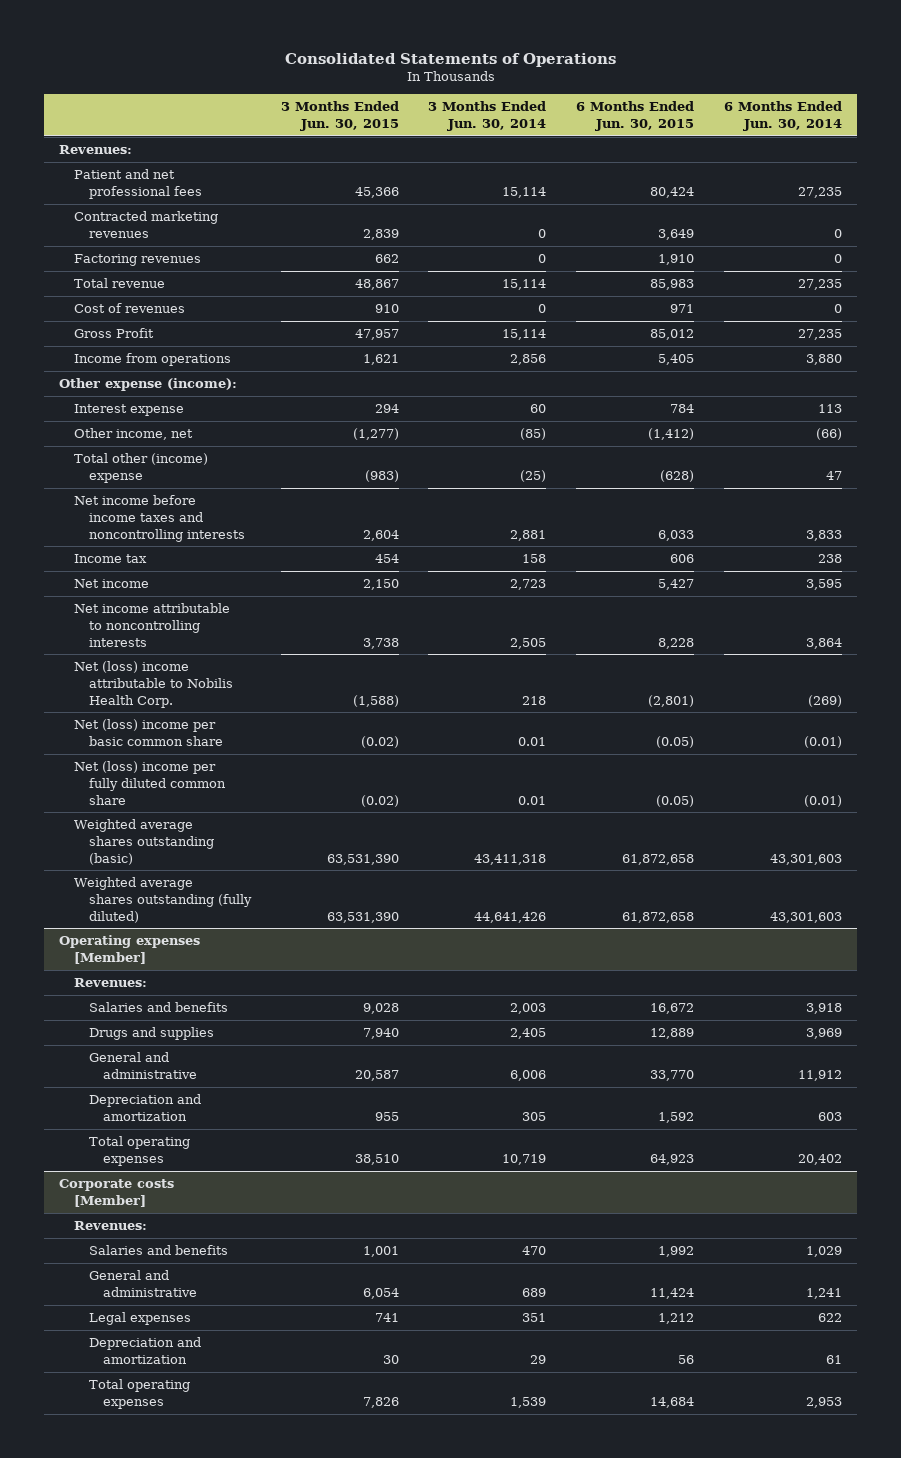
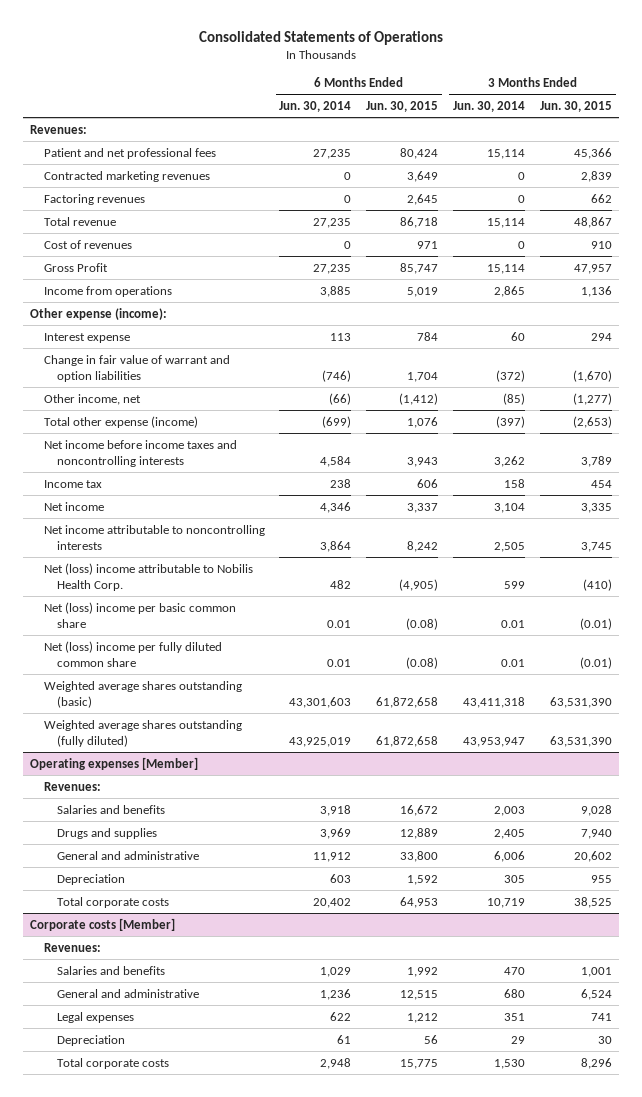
- | 3 Months Ended Jun. 30, 2015 | 3 Months Ended Jun. 30, 2014 | 6 Months Ended Jun. 30, 2015 | 6 Months Ended Jun. 30, 2014
+ | 6 Months Ended Jun. 30, 2014 | 6 Months Ended Jun. 30, 2015 | 3 Months Ended Jun. 30, 2014 | 3 Months Ended Jun. 30, 2015
- Factoring revenues | 662 | 0 | 1,910 | 0
- Total revenue | 48,867 | 15,114 | 85,983 | 27,235
+ Factoring revenues | 0 | 2,645 | 0 | 662
+ Total revenue | 27,235 | 86,718 | 15,114 | 48,867
- Gross Profit | 47,957 | 15,114 | 85,012 | 27,235
- Income from operations | 1,621 | 2,856 | 5,405 | 3,880
+ Gross Profit | 27,235 | 85,747 | 15,114 | 47,957
+ Income from operations | 3,885 | 5,019 | 2,865 | 1,136
+ Change in fair value of warrant and option liabilities | (746) | 1,704 | (372) | (1,670)
- Total other (income) expense | (983) | (25) | (628) | 47
- Net income before income taxes and noncontrolling interests | 2,604 | 2,881 | 6,033 | 3,833
+ Total other expense (income) | (699) | 1,076 | (397) | (2,653)
+ Net income before income taxes and noncontrolling interests | 4,584 | 3,943 | 3,262 | 3,789
- Net income | 2,150 | 2,723 | 5,427 | 3,595
- Net income attributable to noncontrolling interests | 3,738 | 2,505 | 8,228 | 3,864
- Net (loss) income attributable to Nobilis Health Corp. | (1,588) | 218 | (2,801) | (269)
- Net (loss) income per basic common share | (0.02) | 0.01 | (0.05) | (0.01)
- Net (loss) income per fully diluted common share | (0.02) | 0.01 | (0.05) | (0.01)
+ Net income | 4,346 | 3,337 | 3,104 | 3,335
+ Net income attributable to noncontrolling interests | 3,864 | 8,242 | 2,505 | 3,745
+ Net (loss) income attributable to Nobilis Health Corp. | 482 | (4,905) | 599 | (410)
+ Net (loss) income per basic common share | 0.01 | (0.08) | 0.01 | (0.01)
+ Net (loss) income per fully diluted common share | 0.01 | (0.08) | 0.01 | (0.01)
- Weighted average shares outstanding (fully diluted) | 63,531,390 | 44,641,426 | 61,872,658 | 43,301,603
+ Weighted average shares outstanding (fully diluted) | 43,925,019 | 61,872,658 | 43,953,947 | 63,531,390
@ Operating expenses [Member]
- General and administrative | 20,587 | 6,006 | 33,770 | 11,912
- Depreciation and amortization | 955 | 305 | 1,592 | 603
- Total operating expenses | 38,510 | 10,719 | 64,923 | 20,402
+ General and administrative | 11,912 | 33,800 | 6,006 | 20,602
+ Depreciation | 603 | 1,592 | 305 | 955
+ Total corporate costs | 20,402 | 64,953 | 10,719 | 38,525
@ Corporate costs [Member]
- General and administrative | 6,054 | 689 | 11,424 | 1,241
+ General and administrative | 1,236 | 12,515 | 680 | 6,524
- Depreciation and amortization | 30 | 29 | 56 | 61
- Total operating expenses | 7,826 | 1,539 | 14,684 | 2,953
+ Depreciation | 61 | 56 | 29 | 30
+ Total corporate costs | 2,948 | 15,775 | 1,530 | 8,296

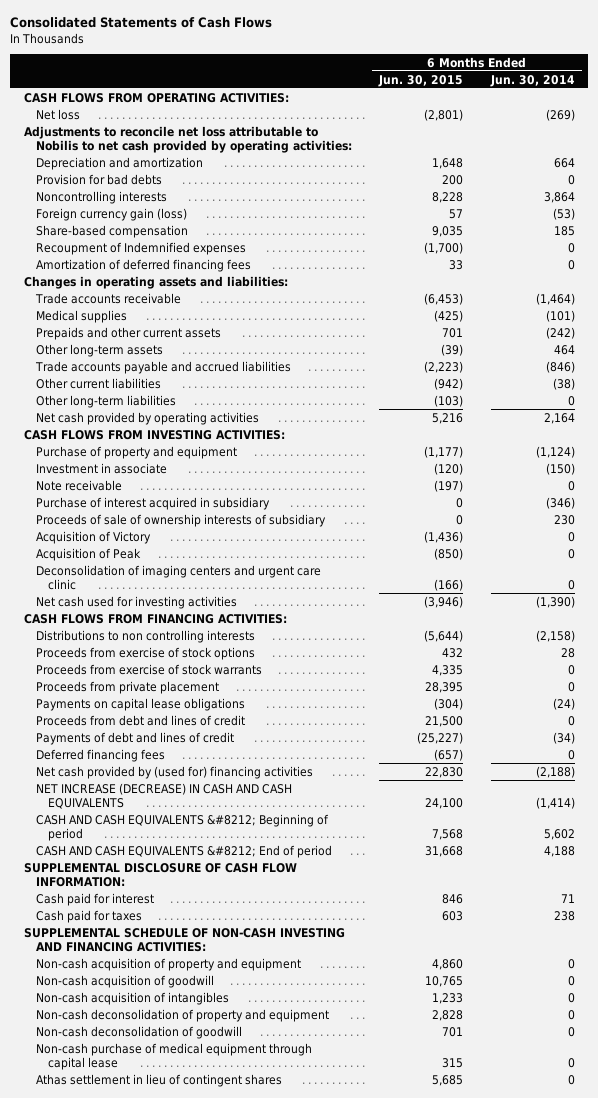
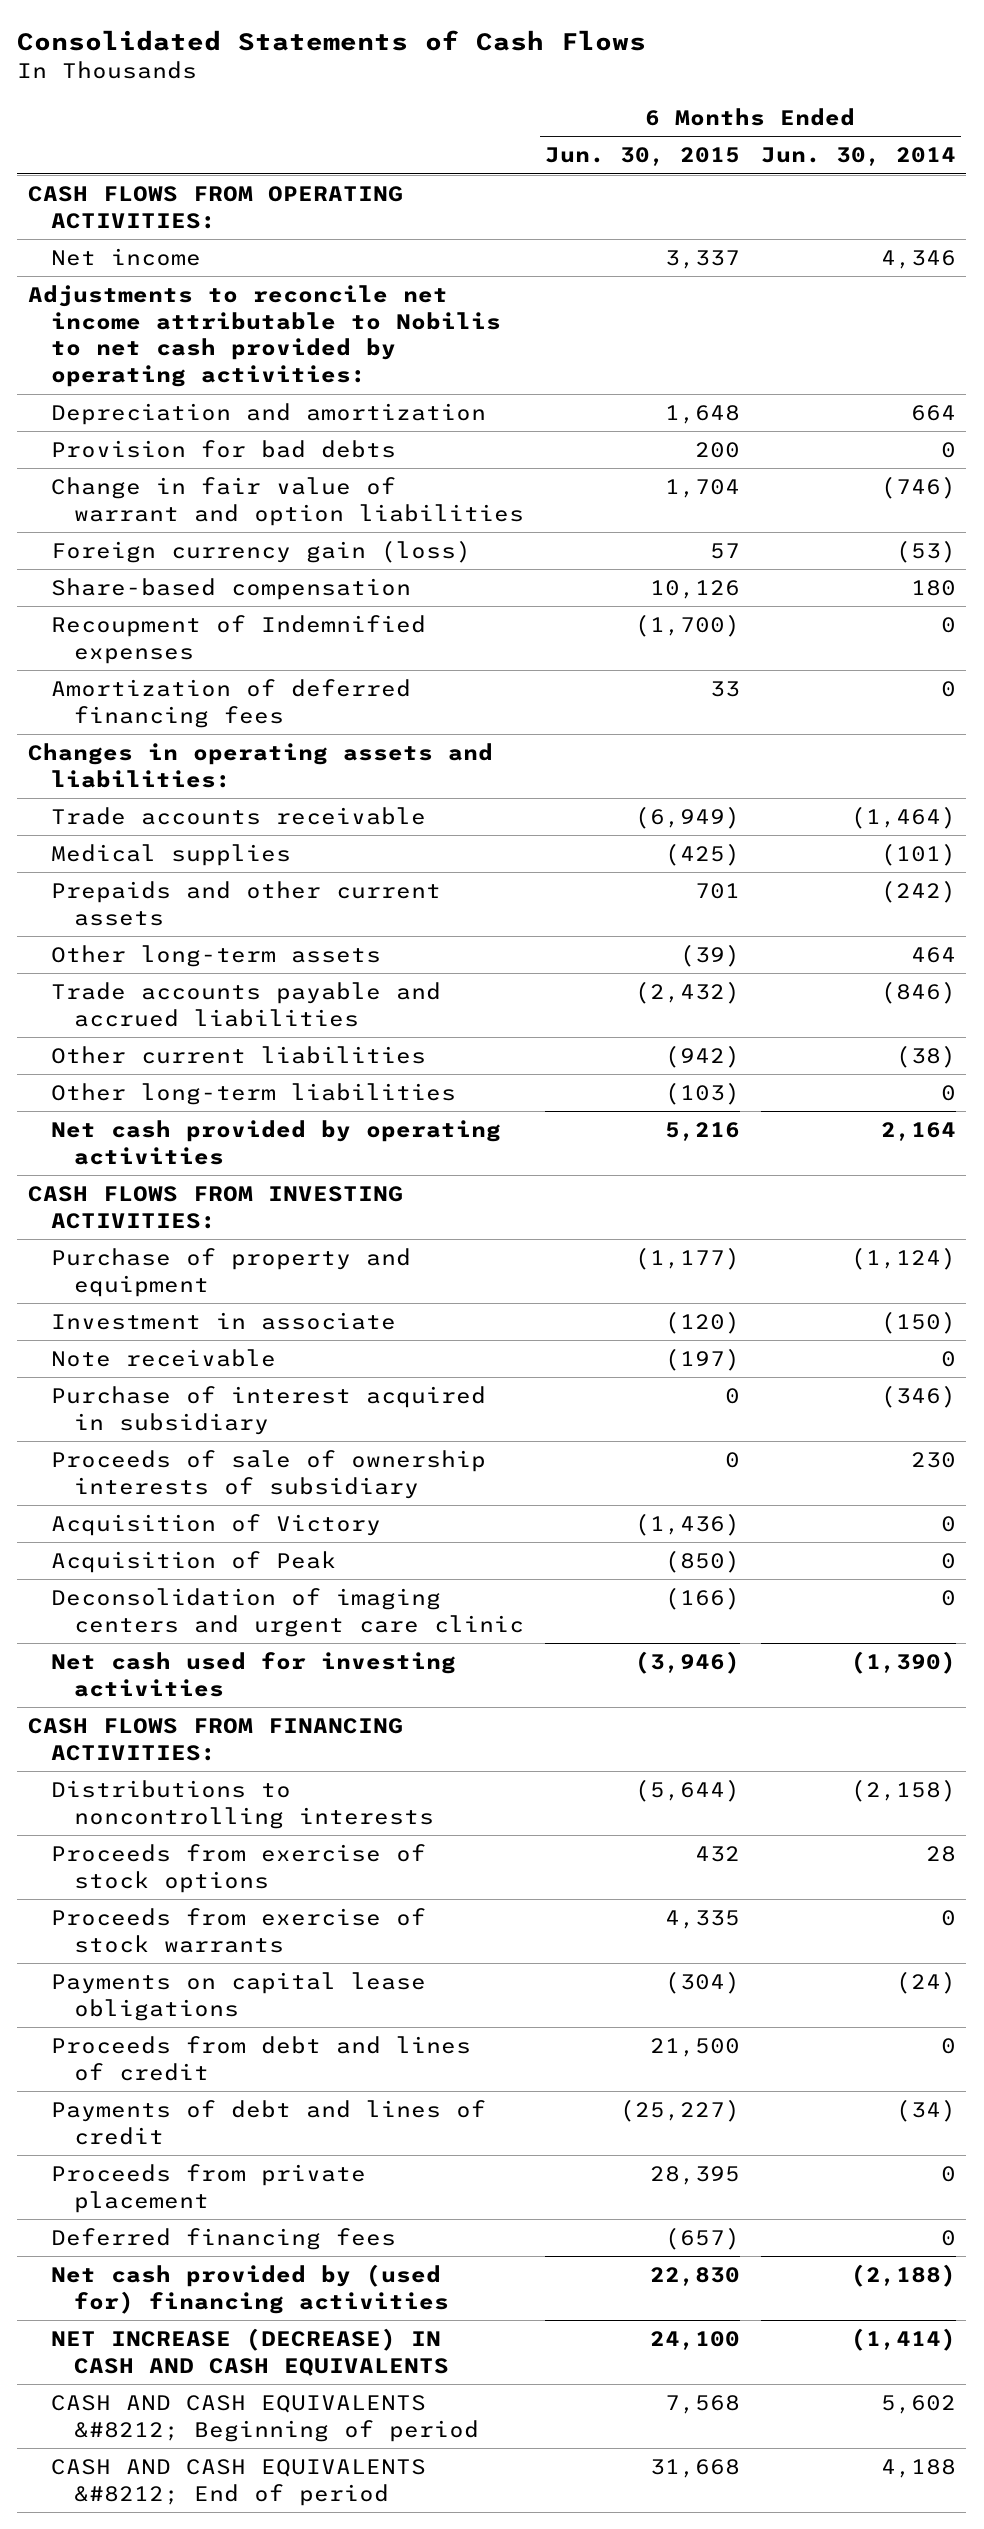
- Net loss | (2,801) | (269)
- Adjustments to reconcile net loss attributable to Nobilis to net cash provided by operating activities:
+ Net income | 3,337 | 4,346
+ Adjustments to reconcile net income attributable to Nobilis to net cash provided by operating activities:
- Noncontrolling interests | 8,228 | 3,864
+ Change in fair value of warrant and option liabilities | 1,704 | (746)
- Share-based compensation | 9,035 | 185
+ Share-based compensation | 10,126 | 180
- Trade accounts receivable | (6,453) | (1,464)
+ Trade accounts receivable | (6,949) | (1,464)
- Trade accounts payable and accrued liabilities | (2,223) | (846)
+ Trade accounts payable and accrued liabilities | (2,432) | (846)
- Distributions to non controlling interests | (5,644) | (2,158)
+ Distributions to noncontrolling interests | (5,644) | (2,158)
moved down: Proceeds from private placement | 28,395 | 0
- SUPPLEMENTAL DISCLOSURE OF CASH FLOW INFORMATION:
- Cash paid for interest | 846 | 71
- Cash paid for taxes | 603 | 238
- SUPPLEMENTAL SCHEDULE OF NON-CASH INVESTING AND FINANCING ACTIVITIES:
- Non-cash acquisition of property and equipment | 4,860 | 0
- Non-cash acquisition of goodwill | 10,765 | 0
- Non-cash acquisition of intangibles | 1,233 | 0
- Non-cash deconsolidation of property and equipment | 2,828 | 0
- Non-cash deconsolidation of goodwill | 701 | 0
- Non-cash purchase of medical equipment through capital lease | 315 | 0
- Athas settlement in lieu of contingent shares | 5,685 | 0

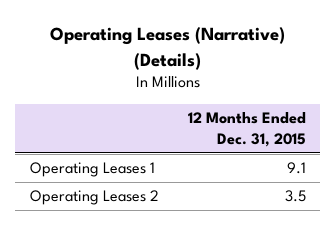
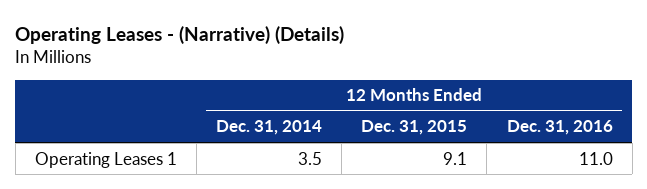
- Operating Leases (Narrative) (Details)
+ Operating Leases - (Narrative) (Details)
- | 12 Months Ended Dec. 31, 2015
+ | 12 Months Ended Dec. 31, 2014 | 12 Months Ended Dec. 31, 2015 | 12 Months Ended Dec. 31, 2016
- Operating Leases 2 | 3.5

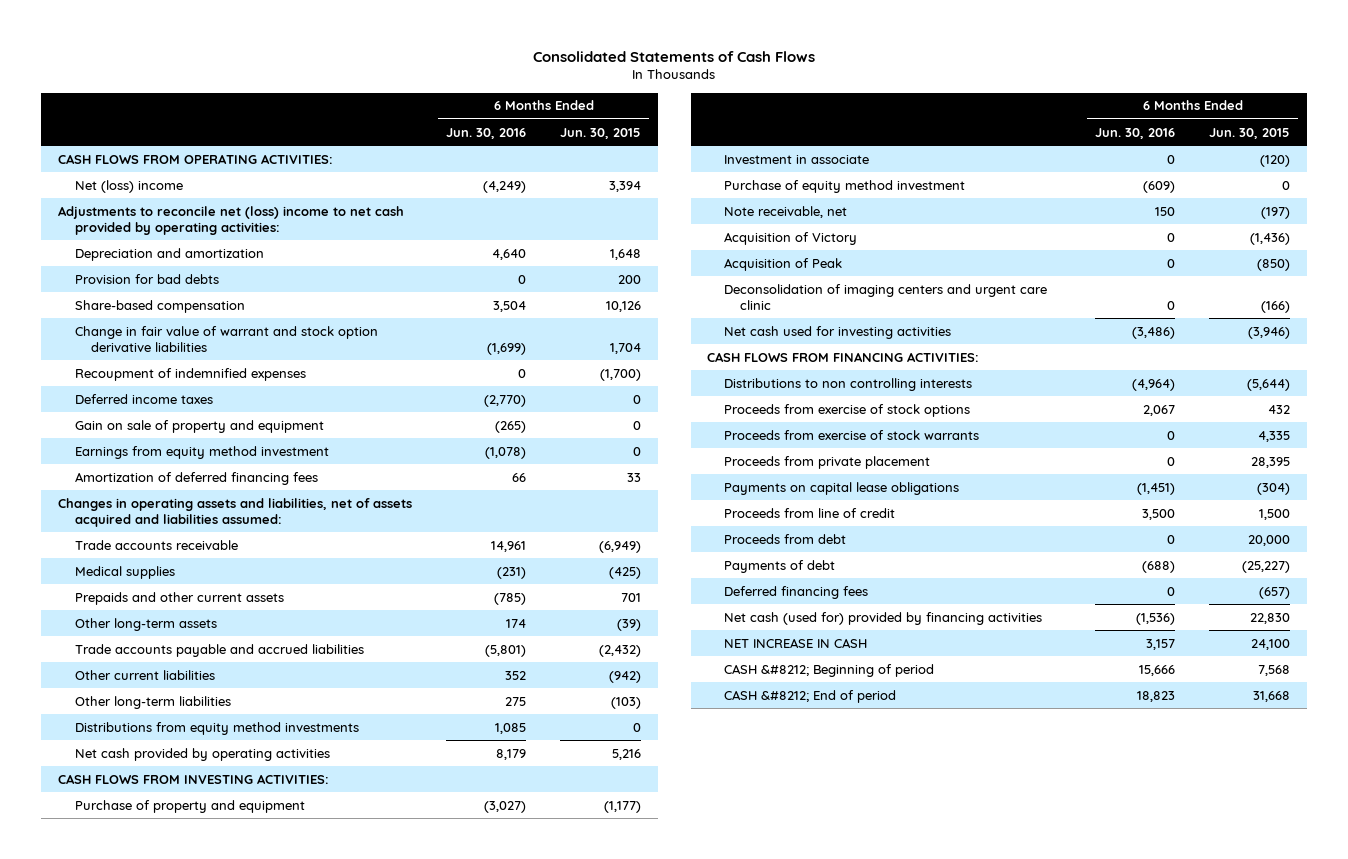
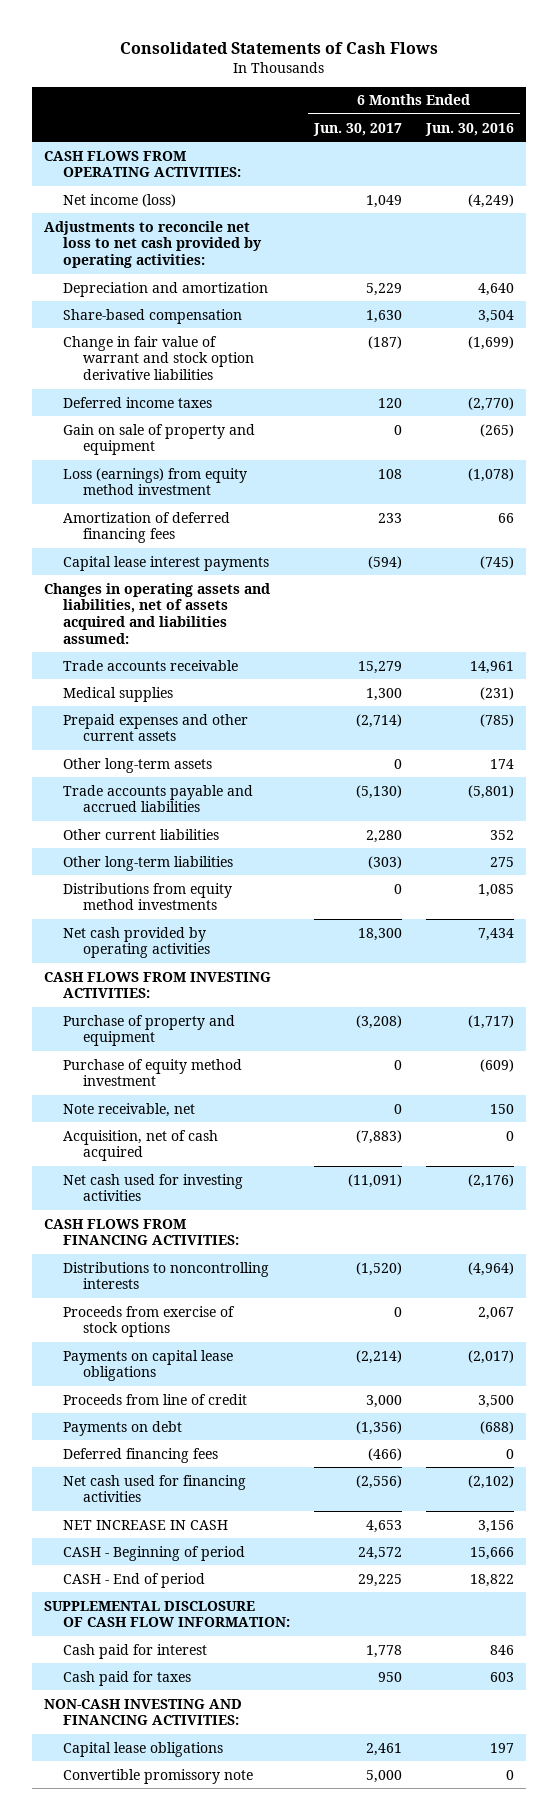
- | 6 Months Ended Jun. 30, 2016 | 6 Months Ended Jun. 30, 2015
+ | 6 Months Ended Jun. 30, 2017 | 6 Months Ended Jun. 30, 2016
- Net (loss) income | (4,249) | 3,394
- Adjustments to reconcile net (loss) income to net cash provided by operating activities:
+ Net income (loss) | 1,049 | (4,249)
+ Adjustments to reconcile net loss to net cash provided by operating activities:
- Provision for bad debts | 0 | 200
- Recoupment of indemnified expenses | 0 | (1,700)
- Earnings from equity method investment | (1,078) | 0
+ Loss (earnings) from equity method investment | 108 | (1,078)
+ Capital lease interest payments | (594) | (745)
- Prepaids and other current assets | (785) | 701
+ Prepaid expenses and other current assets | (2,714) | (785)
- Net cash provided by operating activities | 8,179 | 5,216
+ Net cash provided by operating activities | 18,300 | 7,434
- Purchase of property and equipment | (3,027) | (1,177)
- Investment in associate | 0 | (120)
+ Purchase of property and equipment | (3,208) | (1,717)
- Acquisition of Victory | 0 | (1,436)
- Acquisition of Peak | 0 | (850)
- Deconsolidation of imaging centers and urgent care clinic | 0 | (166)
- Net cash used for investing activities | (3,486) | (3,946)
+ Acquisition, net of cash acquired | (7,883) | 0
+ Net cash used for investing activities | (11,091) | (2,176)
- Distributions to non controlling interests | (4,964) | (5,644)
+ Distributions to noncontrolling interests | (1,520) | (4,964)
- Proceeds from exercise of stock warrants | 0 | 4,335
- Proceeds from private placement | 0 | 28,395
- Payments on capital lease obligations | (1,451) | (304)
+ Payments on capital lease obligations | (2,214) | (2,017)
- Proceeds from debt | 0 | 20,000
- Payments of debt | (688) | (25,227)
+ Payments on debt | (1,356) | (688)
- Net cash (used for) provided by financing activities | (1,536) | 22,830
- NET INCREASE IN CASH | 3,157 | 24,100
- CASH &#8212; Beginning of period | 15,666 | 7,568
- CASH &#8212; End of period | 18,823 | 31,668
+ Net cash used for financing activities | (2,556) | (2,102)
+ NET INCREASE IN CASH | 4,653 | 3,156
+ CASH - Beginning of period | 24,572 | 15,666
+ CASH - End of period | 29,225 | 18,822
+ SUPPLEMENTAL DISCLOSURE OF CASH FLOW INFORMATION:
+ Cash paid for interest | 1,778 | 846
+ Cash paid for taxes | 950 | 603
+ NON-CASH INVESTING AND FINANCING ACTIVITIES:
+ Capital lease obligations | 2,461 | 197
+ Convertible promissory note | 5,000 | 0

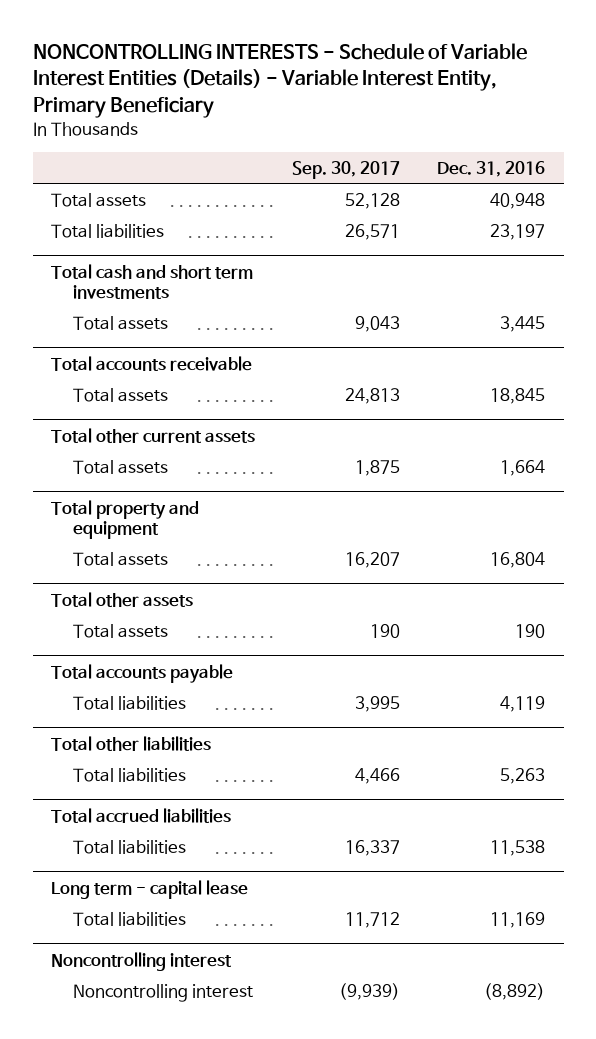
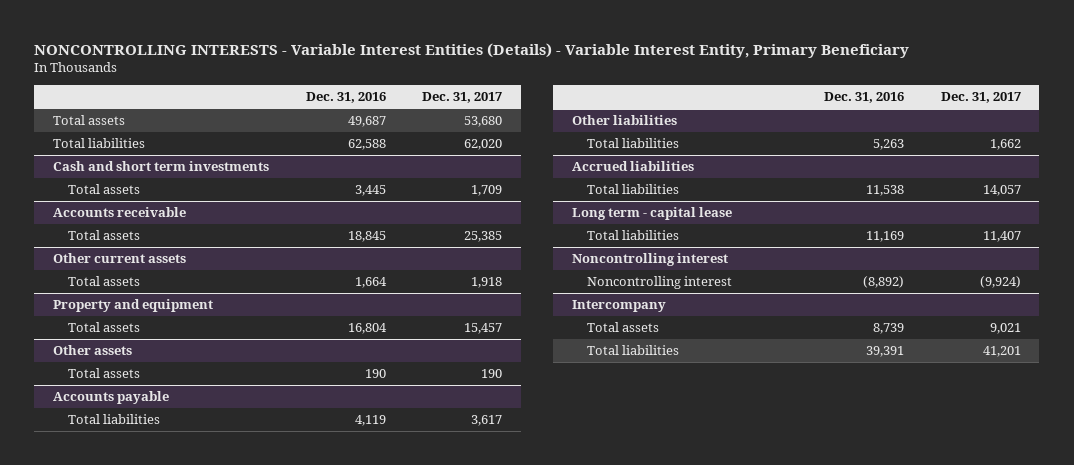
- NONCONTROLLING INTERESTS - Schedule of Variable Interest Entities (Details) - Variable Interest Entity, Primary Beneficiary
+ NONCONTROLLING INTERESTS - Variable Interest Entities (Details) - Variable Interest Entity, Primary Beneficiary
- | Sep. 30, 2017 | Dec. 31, 2016
+ | Dec. 31, 2016 | Dec. 31, 2017
- Total assets | 52,128 | 40,948
- Total liabilities | 26,571 | 23,197
- Total cash and short term investments
+ Total assets | 49,687 | 53,680
+ Total liabilities | 62,588 | 62,020
+ Cash and short term investments
- Total accounts receivable
+ Accounts receivable
- Total other current assets
+ Other current assets
- Total property and equipment
+ Property and equipment
- Total other assets
+ Other assets
- Total accounts payable
+ Accounts payable
- Total other liabilities
+ Other liabilities
- Total accrued liabilities
+ Accrued liabilities
+ Intercompany
+ Total assets | 8,739 | 9,021
+ Total liabilities | 39,391 | 41,201

